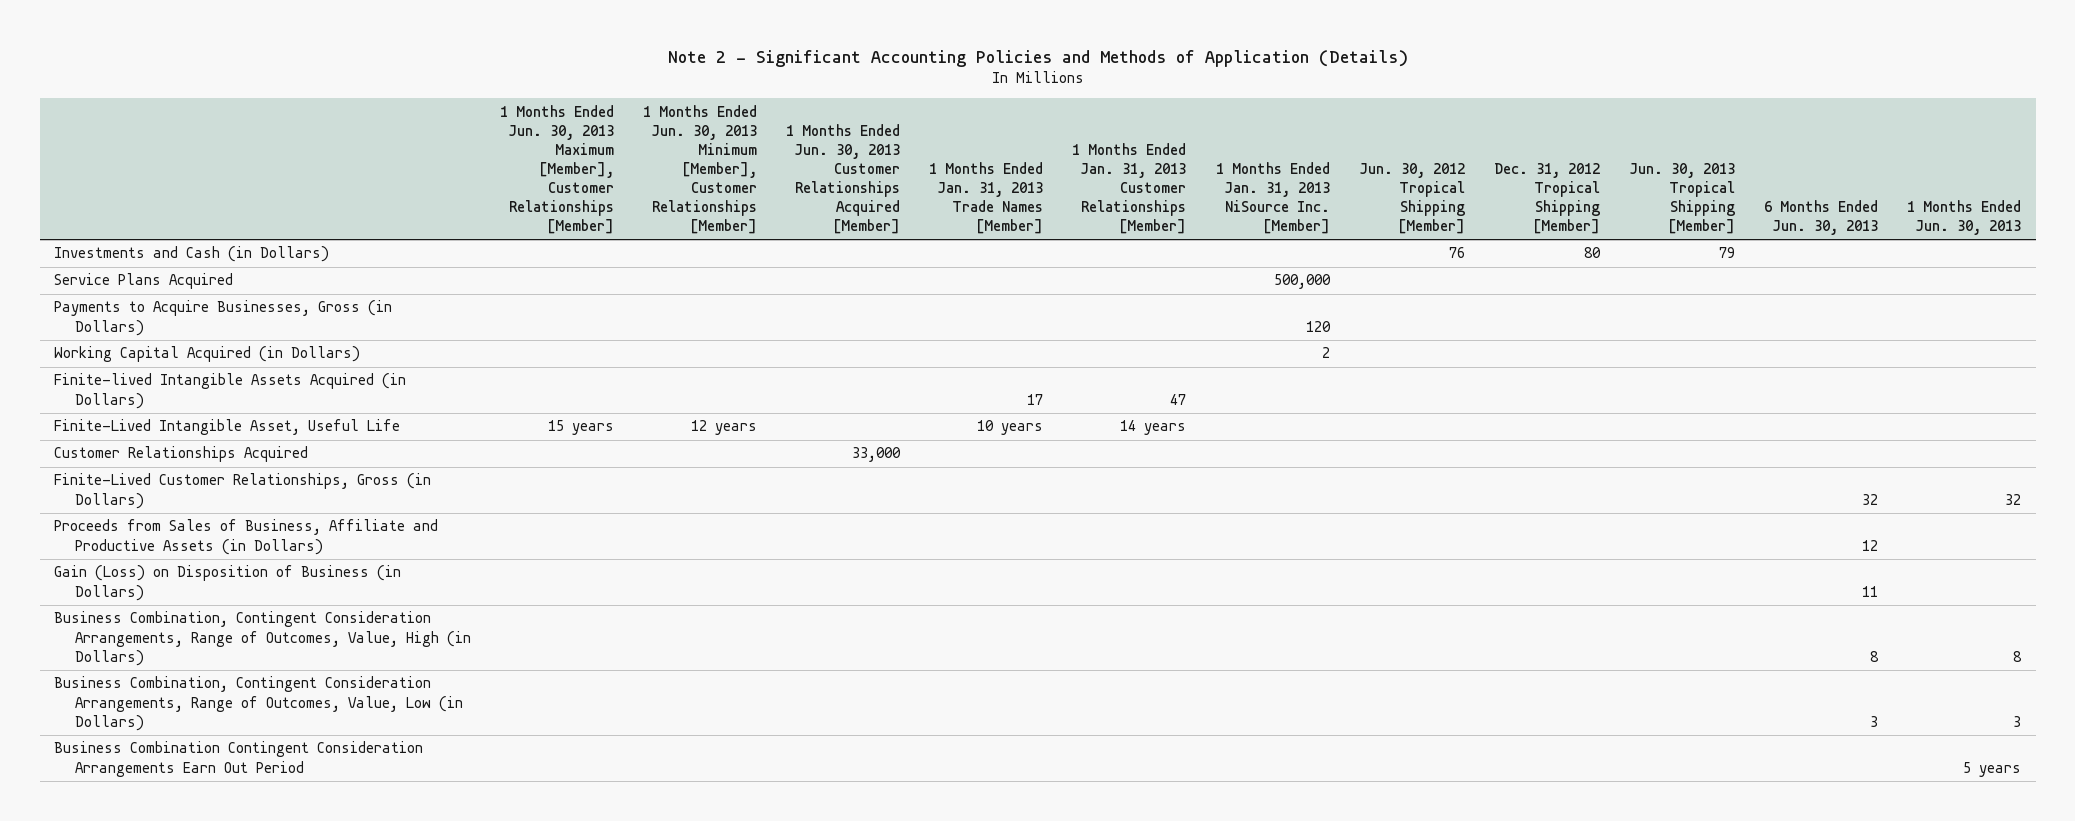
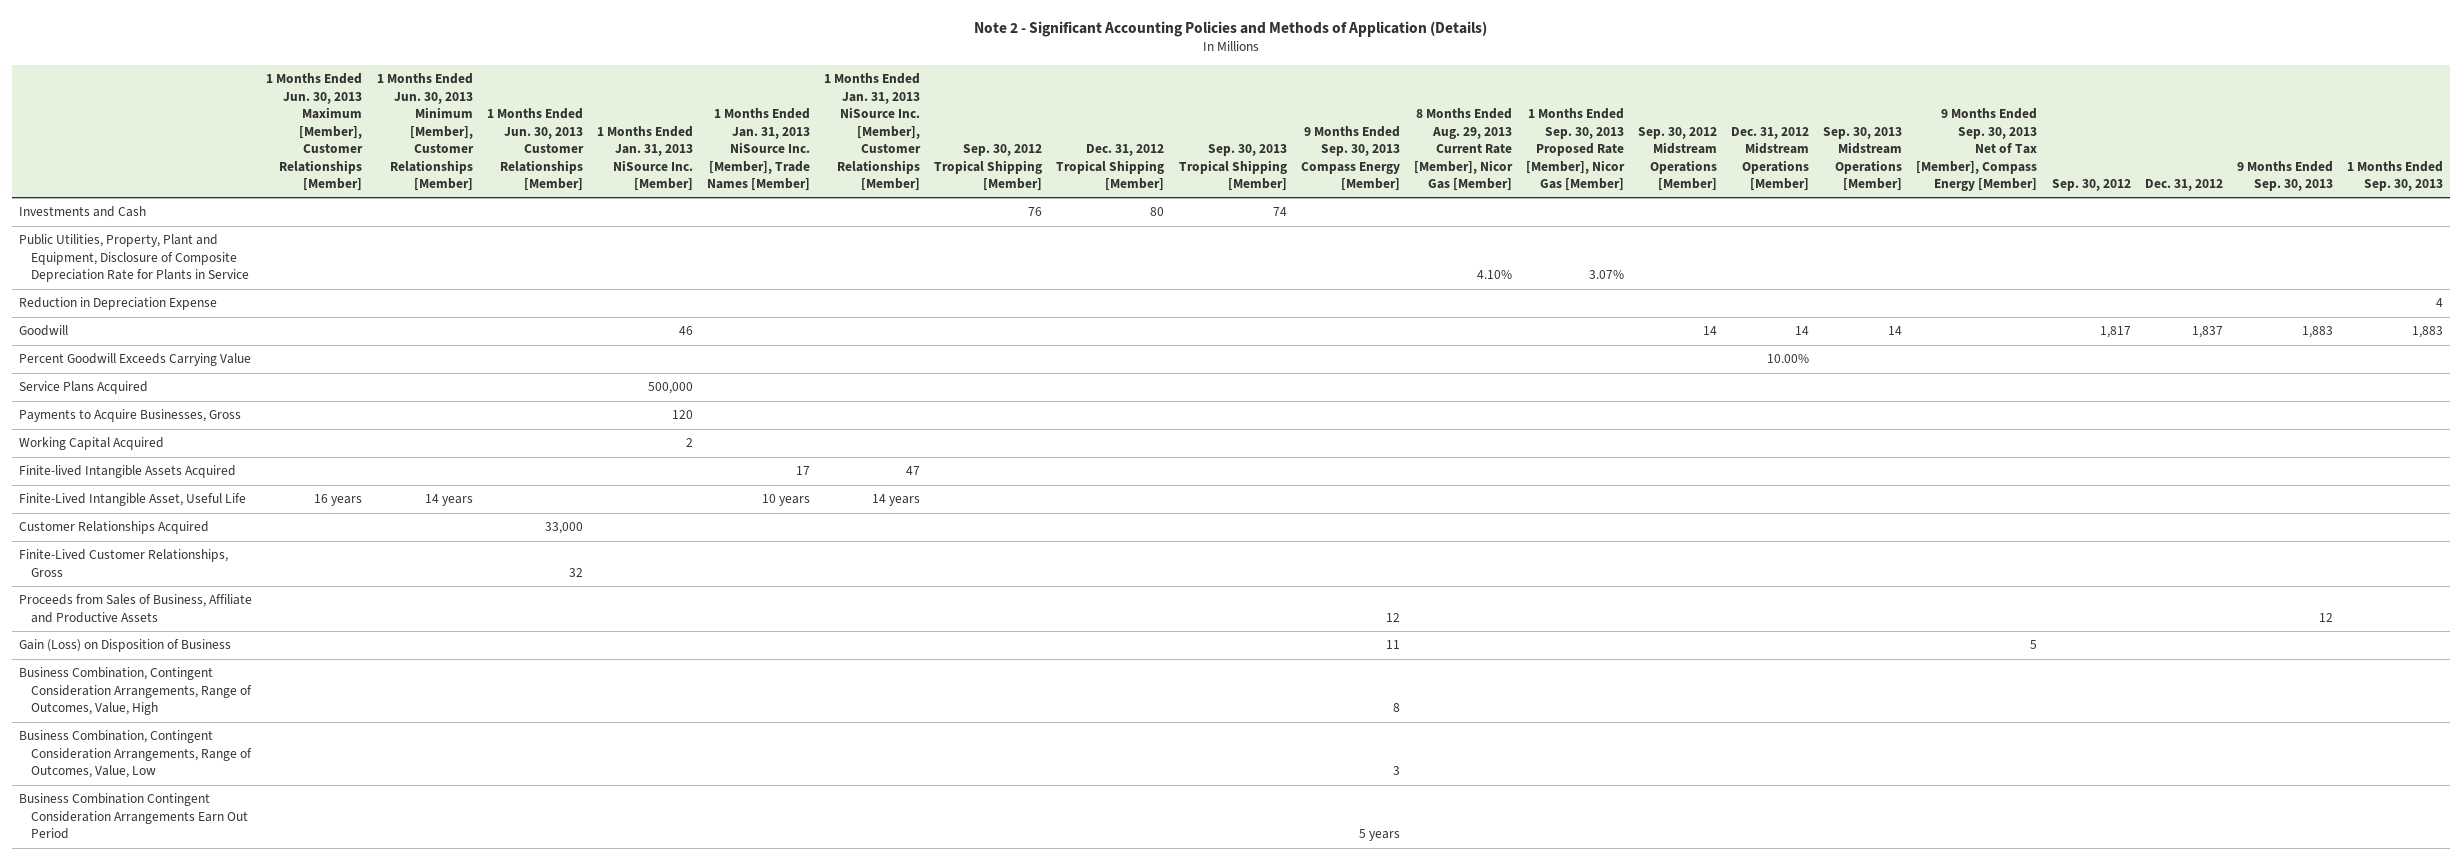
- | 1 Months Ended Jun. 30, 2013 Maximum [Member], Customer Relationships [Member] | 1 Months Ended Jun. 30, 2013 Minimum [Member], Customer Relationships [Member] | 1 Months Ended Jun. 30, 2013 Customer Relationships Acquired [Member] | 1 Months Ended Jan. 31, 2013 Trade Names [Member] | 1 Months Ended Jan. 31, 2013 Customer Relationships [Member] | 1 Months Ended Jan. 31, 2013 NiSource Inc. [Member] | Jun. 30, 2012 Tropical Shipping [Member] | Dec. 31, 2012 Tropical Shipping [Member] | Jun. 30, 2013 Tropical Shipping [Member] | 6 Months Ended Jun. 30, 2013 | 1 Months Ended Jun. 30, 2013
+ | 1 Months Ended Jun. 30, 2013 Maximum [Member], Customer Relationships [Member] | 1 Months Ended Jun. 30, 2013 Minimum [Member], Customer Relationships [Member] | 1 Months Ended Jun. 30, 2013 Customer Relationships [Member] | 1 Months Ended Jan. 31, 2013 NiSource Inc. [Member] | 1 Months Ended Jan. 31, 2013 NiSource Inc. [Member], Trade Names [Member] | 1 Months Ended Jan. 31, 2013 NiSource Inc. [Member], Customer Relationships [Member] | Sep. 30, 2012 Tropical Shipping [Member] | Dec. 31, 2012 Tropical Shipping [Member] | Sep. 30, 2013 Tropical Shipping [Member] | 9 Months Ended Sep. 30, 2013 Compass Energy [Member] | 8 Months Ended Aug. 29, 2013 Current Rate [Member], Nicor Gas [Member] | 1 Months Ended Sep. 30, 2013 Proposed Rate [Member], Nicor Gas [Member] | Sep. 30, 2012 Midstream Operations [Member] | Dec. 31, 2012 Midstream Operations [Member] | Sep. 30, 2013 Midstream Operations [Member] | 9 Months Ended Sep. 30, 2013 Net of Tax [Member], Compass Energy [Member] | Sep. 30, 2012 | Dec. 31, 2012 | 9 Months Ended Sep. 30, 2013 | 1 Months Ended Sep. 30, 2013
- Investments and Cash (in Dollars) | | | | | | | 76 | 80 | 79 | |
+ Investments and Cash | | | | | | | 76 | 80 | 74 | | | | | | | | | | |
+ Public Utilities, Property, Plant and Equipment, Disclosure of Composite Depreciation Rate for Plants in Service | | | | | | | | | | | 4.10% | 3.07% | | | | | | | |
+ Reduction in Depreciation Expense | | | | | | | | | | | | | | | | | | | | 4
+ Goodwill | | | | 46 | | | | | | | | | 14 | 14 | 14 | | 1,817 | 1,837 | 1,883 | 1,883
+ Percent Goodwill Exceeds Carrying Value | | | | | | | | | | | | | | 10.00% | | | | | |
- Payments to Acquire Businesses, Gross (in Dollars) | | | | | | 120 | | | | |
- Working Capital Acquired (in Dollars) | | | | | | 2 | | | | |
- Finite-lived Intangible Assets Acquired (in Dollars) | | | | 17 | 47 | | | | | |
- Finite-Lived Intangible Asset, Useful Life | 15 years | 12 years | | 10 years | 14 years | | | | | |
+ Payments to Acquire Businesses, Gross | | | | 120 | | | | | | | | | | | | | | | |
+ Working Capital Acquired | | | | 2 | | | | | | | | | | | | | | | |
+ Finite-lived Intangible Assets Acquired | | | | | 17 | 47 | | | | | | | | | | | | | |
+ Finite-Lived Intangible Asset, Useful Life | 16 years | 14 years | | | 10 years | 14 years | | | | | | | | | | | | | |
- Finite-Lived Customer Relationships, Gross (in Dollars) | | | | | | | | | | 32 | 32
- Proceeds from Sales of Business, Affiliate and Productive Assets (in Dollars) | | | | | | | | | | 12 |
- Gain (Loss) on Disposition of Business (in Dollars) | | | | | | | | | | 11 |
- Business Combination, Contingent Consideration Arrangements, Range of Outcomes, Value, High (in Dollars) | | | | | | | | | | 8 | 8
- Business Combination, Contingent Consideration Arrangements, Range of Outcomes, Value, Low (in Dollars) | | | | | | | | | | 3 | 3
+ Finite-Lived Customer Relationships, Gross | | | 32 | | | | | | | | | | | | | | | | |
+ Proceeds from Sales of Business, Affiliate and Productive Assets | | | | | | | | | | 12 | | | | | | | | | 12 |
+ Gain (Loss) on Disposition of Business | | | | | | | | | | 11 | | | | | | 5 | | | |
+ Business Combination, Contingent Consideration Arrangements, Range of Outcomes, Value, High | | | | | | | | | | 8 | | | | | | | | | |
+ Business Combination, Contingent Consideration Arrangements, Range of Outcomes, Value, Low | | | | | | | | | | 3 | | | | | | | | | |

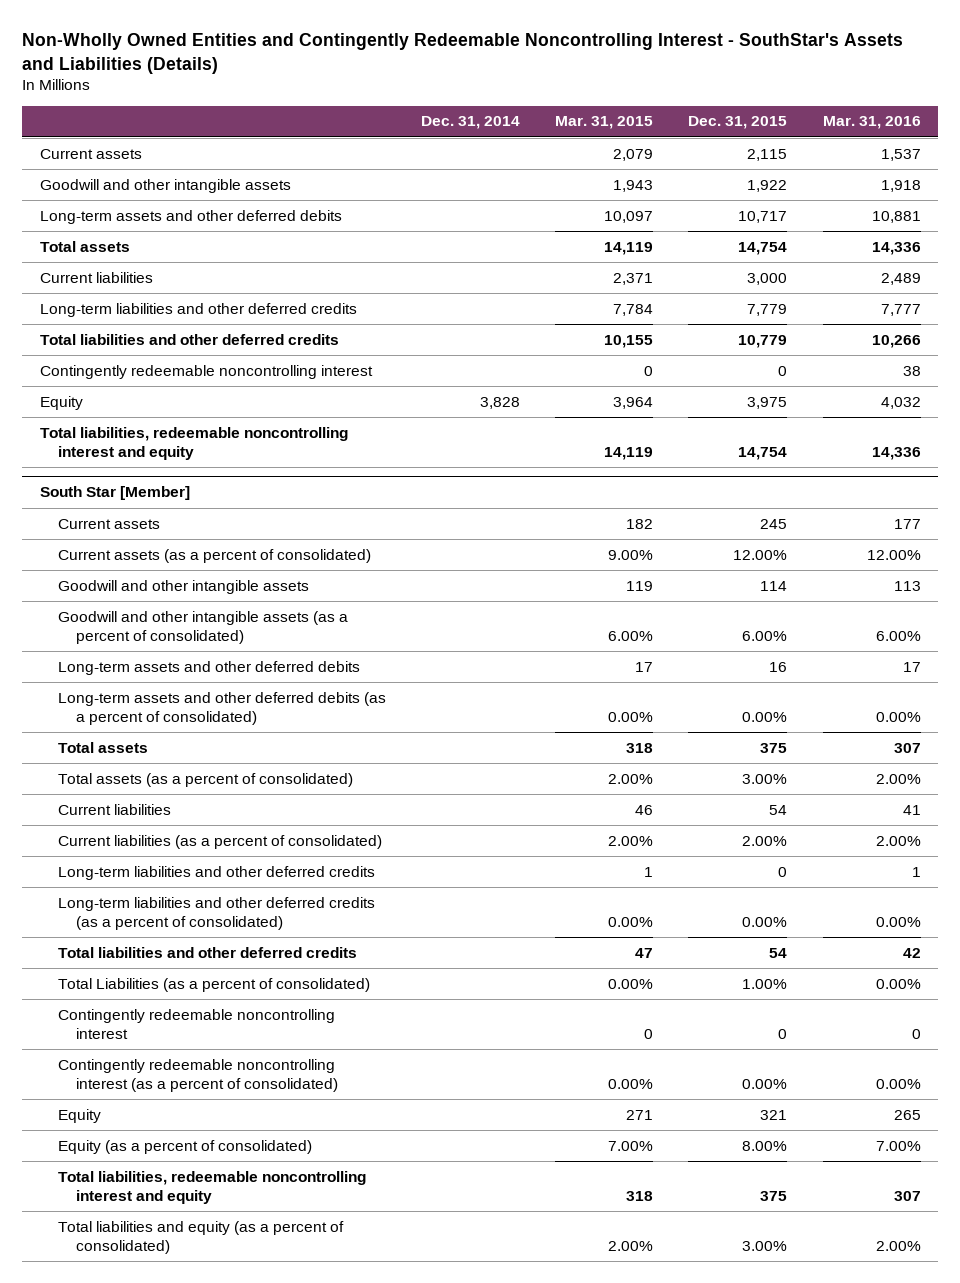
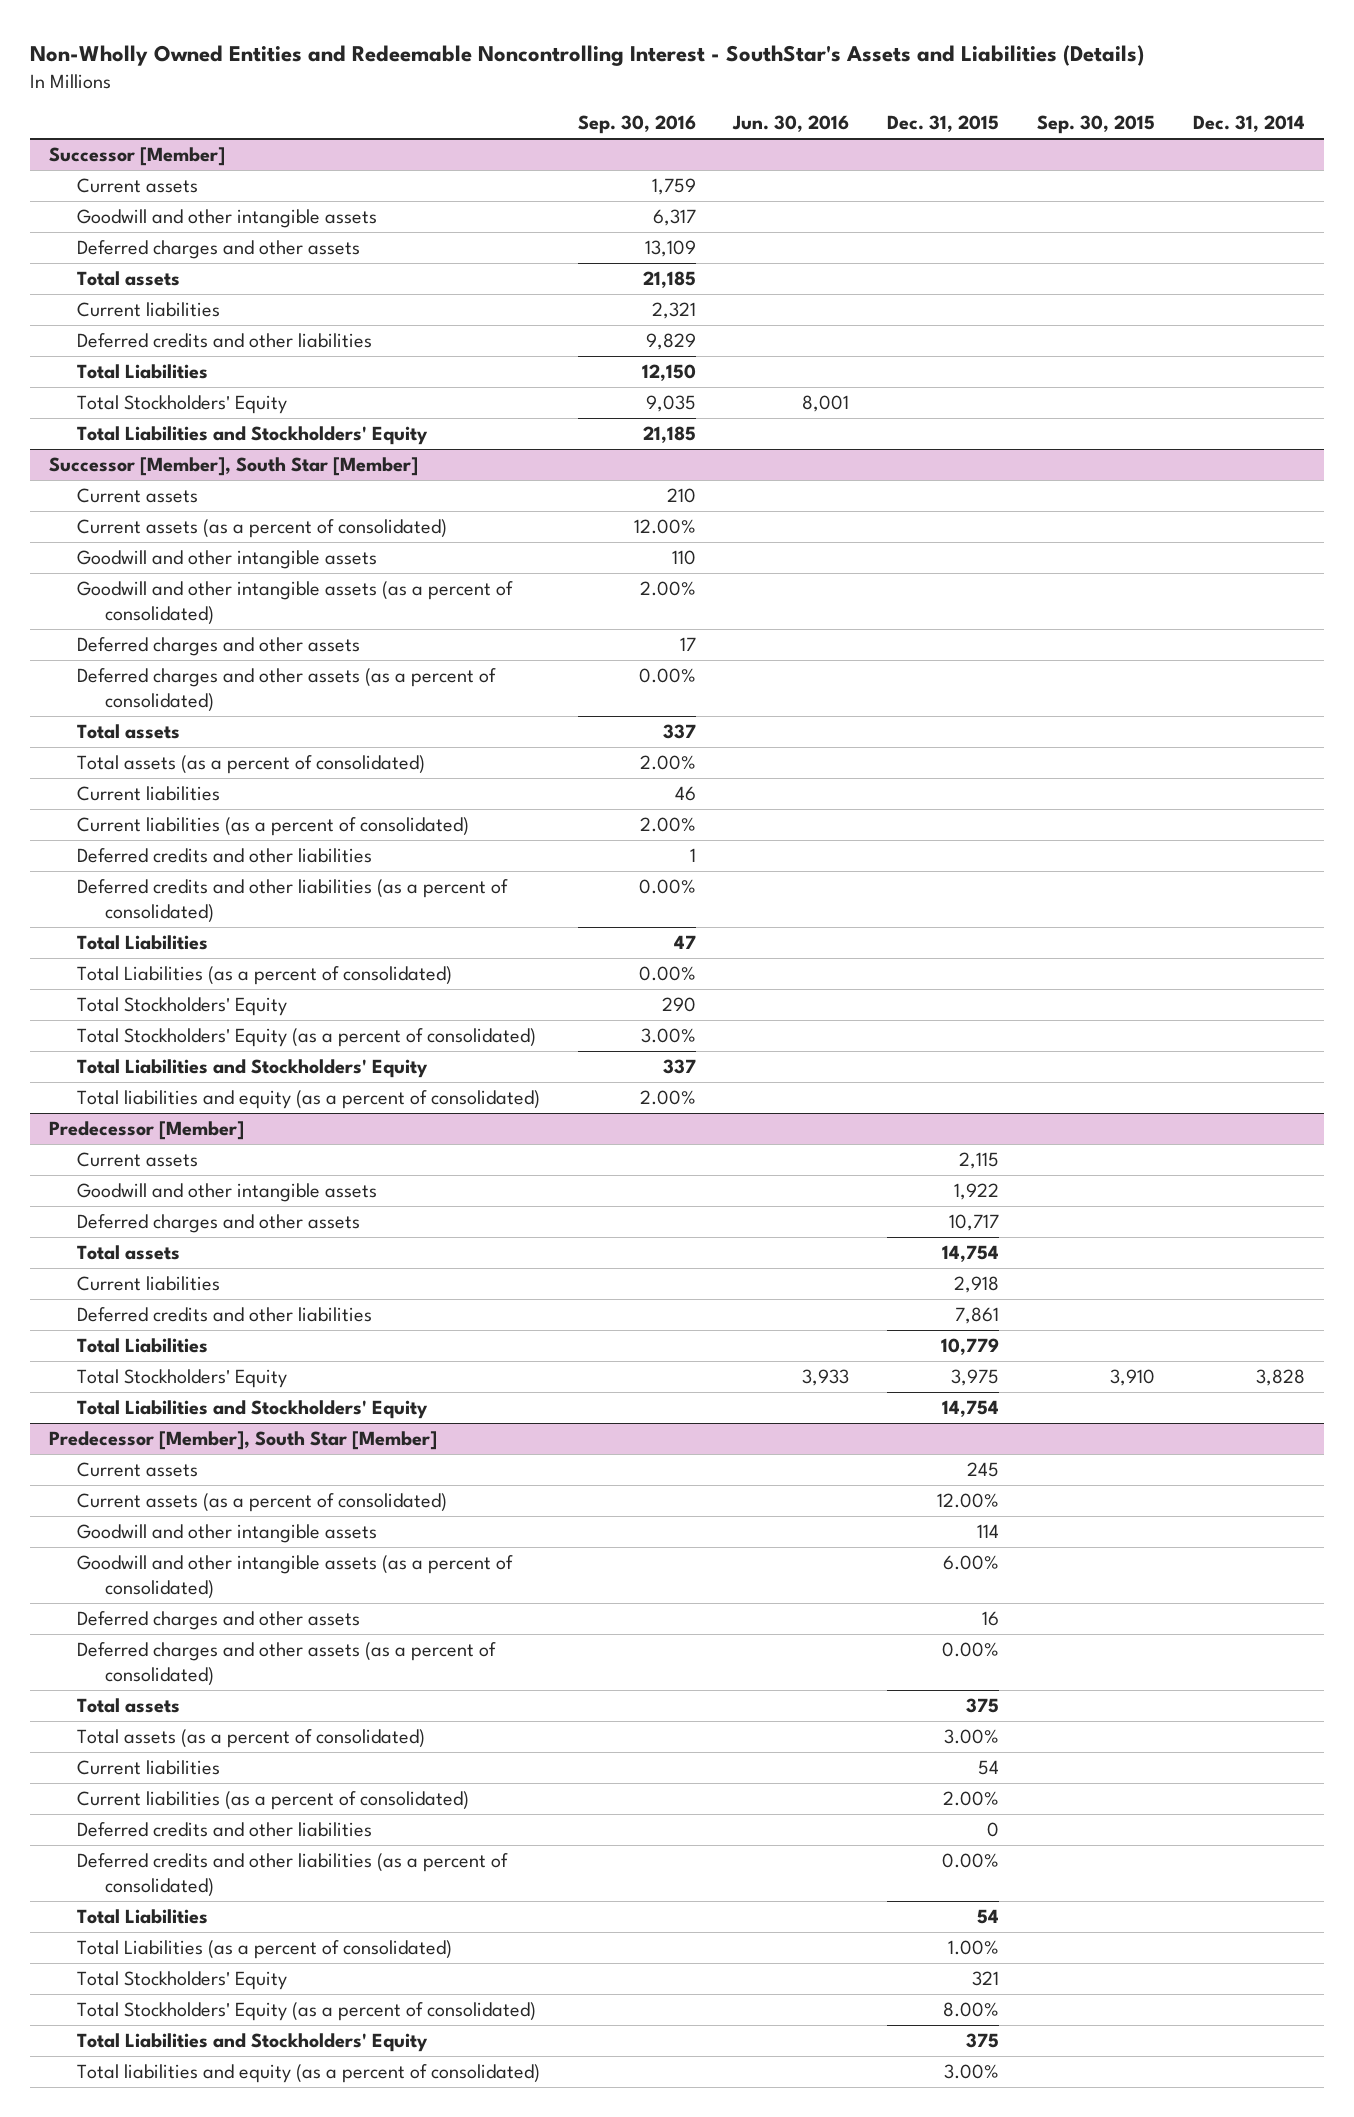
- Non-Wholly Owned Entities and Contingently Redeemable Noncontrolling Interest - SouthStar's Assets and Liabilities (Details)
+ Non-Wholly Owned Entities and Redeemable Noncontrolling Interest - SouthStar's Assets and Liabilities (Details)
- | Dec. 31, 2014 | Mar. 31, 2015 | Dec. 31, 2015 | Mar. 31, 2016
+ | Sep. 30, 2016 | Jun. 30, 2016 | Dec. 31, 2015 | Sep. 30, 2015 | Dec. 31, 2014
+ Successor [Member]
+ Current assets | 1,759 | | | |
+ Goodwill and other intangible assets | 6,317 | | | |
+ Deferred charges and other assets | 13,109 | | | |
+ Total assets | 21,185 | | | |
+ Current liabilities | 2,321 | | | |
+ Deferred credits and other liabilities | 9,829 | | | |
+ Total Liabilities | 12,150 | | | |
+ Total Stockholders' Equity | 9,035 | 8,001 | | |
+ Total Liabilities and Stockholders' Equity | 21,185 | | | |
+ Successor [Member], South Star [Member]
+ Current assets | 210 | | | |
+ Current assets (as a percent of consolidated) | 12.00% | | | |
+ Goodwill and other intangible assets | 110 | | | |
+ Goodwill and other intangible assets (as a percent of consolidated) | 2.00% | | | |
+ Deferred charges and other assets | 17 | | | |
+ Deferred charges and other assets (as a percent of consolidated) | 0.00% | | | |
+ Total assets | 337 | | | |
+ Total assets (as a percent of consolidated) | 2.00% | | | |
+ Current liabilities | 46 | | | |
+ Current liabilities (as a percent of consolidated) | 2.00% | | | |
+ Deferred credits and other liabilities | 1 | | | |
+ Deferred credits and other liabilities (as a percent of consolidated) | 0.00% | | | |
+ Total Liabilities | 47 | | | |
+ Total Liabilities (as a percent of consolidated) | 0.00% | | | |
+ Total Stockholders' Equity | 290 | | | |
+ Total Stockholders' Equity (as a percent of consolidated) | 3.00% | | | |
+ Total Liabilities and Stockholders' Equity | 337 | | | |
+ Total liabilities and equity (as a percent of consolidated) | 2.00% | | | |
+ Predecessor [Member]
- Long-term assets and other deferred debits | | 10,097 | 10,717 | 10,881
+ Deferred charges and other assets | | | 10,717 | |
- Current liabilities | | 2,371 | 3,000 | 2,489
- Long-term liabilities and other deferred credits | | 7,784 | 7,779 | 7,777
- Total liabilities and other deferred credits | | 10,155 | 10,779 | 10,266
- Contingently redeemable noncontrolling interest | | 0 | 0 | 38
- Equity | 3,828 | 3,964 | 3,975 | 4,032
- Total liabilities, redeemable noncontrolling interest and equity | | 14,119 | 14,754 | 14,336
- South Star [Member]
+ Current liabilities | | | 2,918 | |
+ Deferred credits and other liabilities | | | 7,861 | |
+ Total Liabilities | | | 10,779 | |
+ Total Stockholders' Equity | | 3,933 | 3,975 | 3,910 | 3,828
+ Total Liabilities and Stockholders' Equity | | | 14,754 | |
+ Predecessor [Member], South Star [Member]
- Long-term assets and other deferred debits | | 17 | 16 | 17
- Long-term assets and other deferred debits (as a percent of consolidated) | | 0.00% | 0.00% | 0.00%
+ Deferred charges and other assets | | | 16 | |
+ Deferred charges and other assets (as a percent of consolidated) | | | 0.00% | |
- Long-term liabilities and other deferred credits | | 1 | 0 | 1
- Long-term liabilities and other deferred credits (as a percent of consolidated) | | 0.00% | 0.00% | 0.00%
- Total liabilities and other deferred credits | | 47 | 54 | 42
+ Deferred credits and other liabilities | | | 0 | |
+ Deferred credits and other liabilities (as a percent of consolidated) | | | 0.00% | |
+ Total Liabilities | | | 54 | |
- Contingently redeemable noncontrolling interest | | 0 | 0 | 0
- Contingently redeemable noncontrolling interest (as a percent of consolidated) | | 0.00% | 0.00% | 0.00%
- Equity | | 271 | 321 | 265
- Equity (as a percent of consolidated) | | 7.00% | 8.00% | 7.00%
- Total liabilities, redeemable noncontrolling interest and equity | | 318 | 375 | 307
+ Total Stockholders' Equity | | | 321 | |
+ Total Stockholders' Equity (as a percent of consolidated) | | | 8.00% | |
+ Total Liabilities and Stockholders' Equity | | | 375 | |

